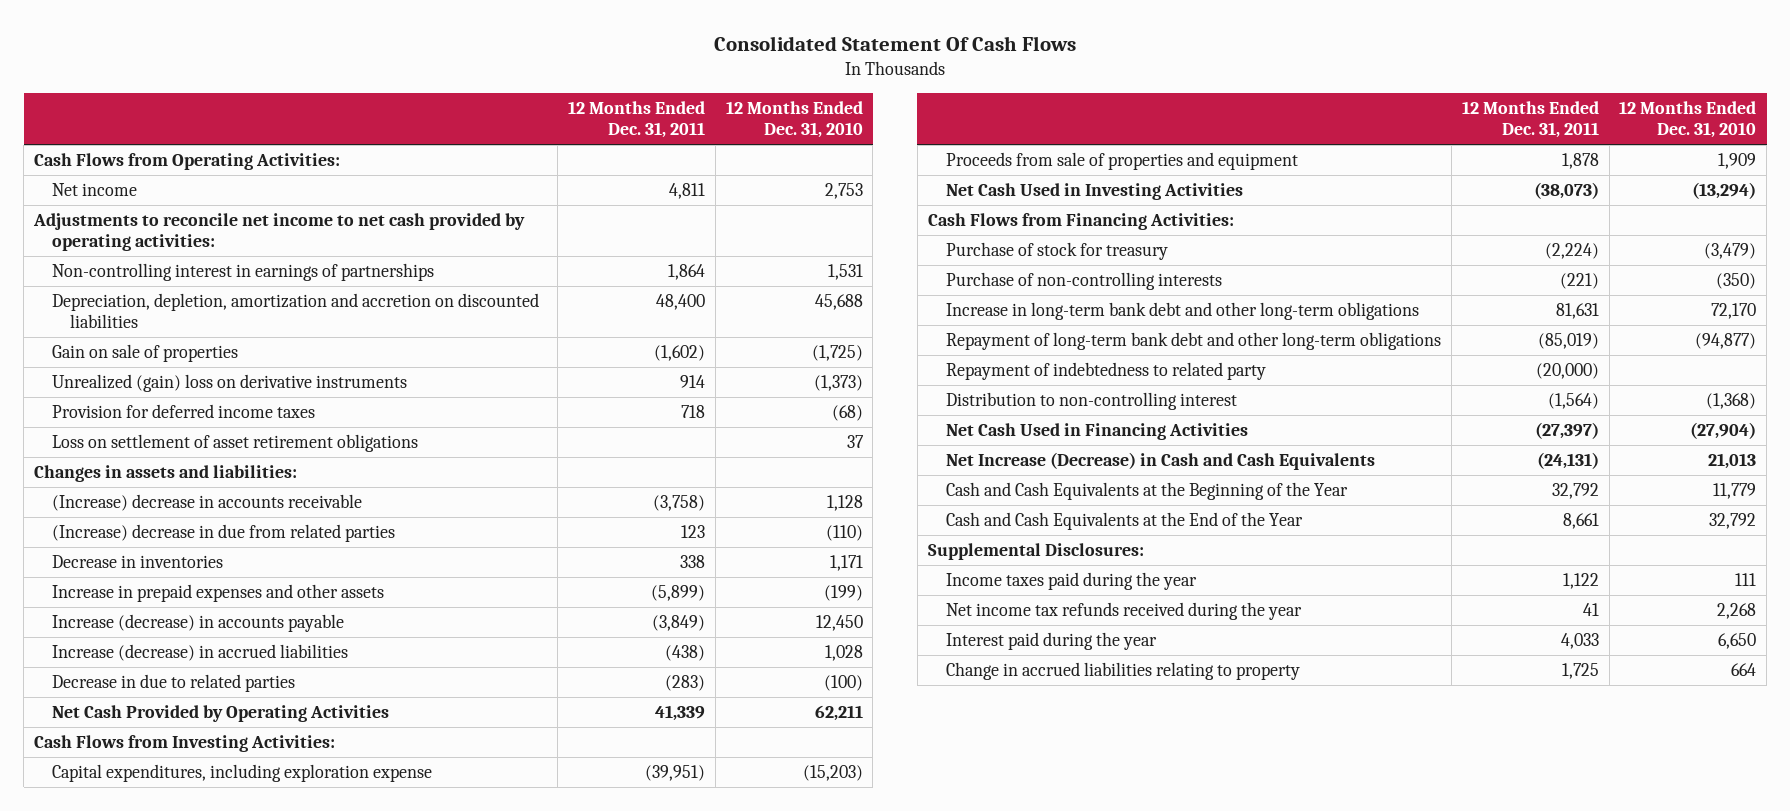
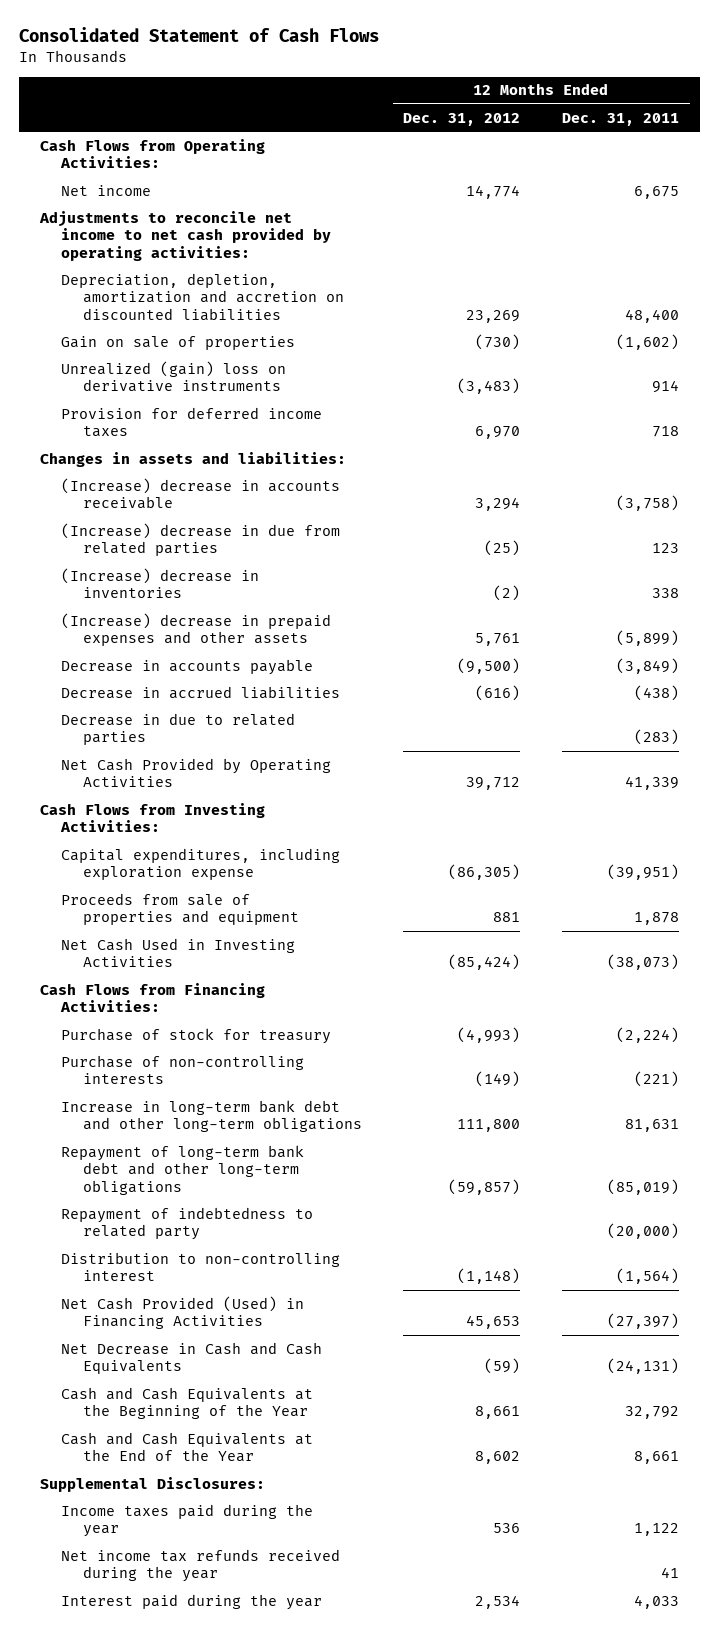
- Consolidated Statement Of Cash Flows
+ Consolidated Statement of Cash Flows
- | 12 Months Ended Dec. 31, 2011 | 12 Months Ended Dec. 31, 2010
+ | 12 Months Ended Dec. 31, 2012 | 12 Months Ended Dec. 31, 2011
- Net income | 4,811 | 2,753
+ Net income | 14,774 | 6,675
- Non-controlling interest in earnings of partnerships | 1,864 | 1,531
- Loss on settlement of asset retirement obligations | | 37
- Decrease in inventories | 338 | 1,171
- Increase in prepaid expenses and other assets | (5,899) | (199)
- Increase (decrease) in accounts payable | (3,849) | 12,450
- Increase (decrease) in accrued liabilities | (438) | 1,028
+ (Increase) decrease in inventories | (2) | 338
+ (Increase) decrease in prepaid expenses and other assets | 5,761 | (5,899)
+ Decrease in accounts payable | (9,500) | (3,849)
+ Decrease in accrued liabilities | (616) | (438)
- Net Cash Used in Financing Activities | (27,397) | (27,904)
- Net Increase (Decrease) in Cash and Cash Equivalents | (24,131) | 21,013
+ Net Cash Provided (Used) in Financing Activities | 45,653 | (27,397)
+ Net Decrease in Cash and Cash Equivalents | (59) | (24,131)
- Change in accrued liabilities relating to property | 1,725 | 664

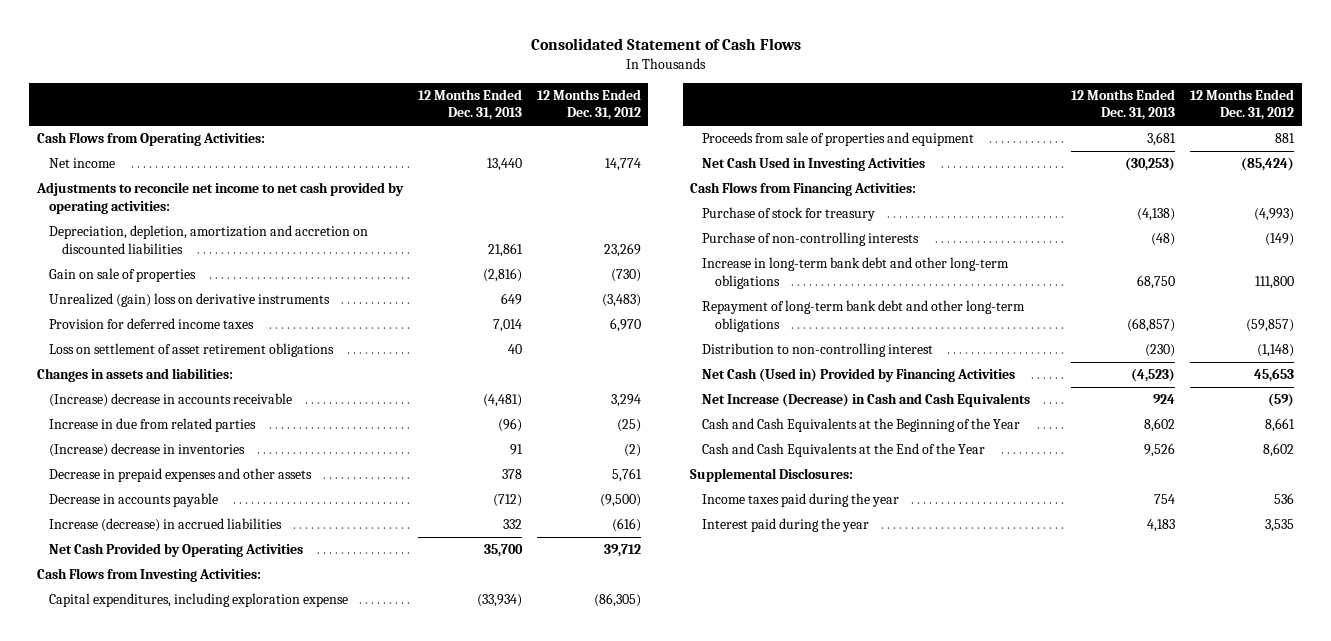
- | 12 Months Ended Dec. 31, 2012 | 12 Months Ended Dec. 31, 2011
+ | 12 Months Ended Dec. 31, 2013 | 12 Months Ended Dec. 31, 2012
+ Loss on settlement of asset retirement obligations | 40 |
- (Increase) decrease in due from related parties | (25) | 123
+ Increase in due from related parties | (96) | (25)
- (Increase) decrease in prepaid expenses and other assets | 5,761 | (5,899)
+ Decrease in prepaid expenses and other assets | 378 | 5,761
- Decrease in accrued liabilities | (616) | (438)
- Decrease in due to related parties | | (283)
+ Increase (decrease) in accrued liabilities | 332 | (616)
- Repayment of indebtedness to related party | | (20,000)
- Net Cash Provided (Used) in Financing Activities | 45,653 | (27,397)
- Net Decrease in Cash and Cash Equivalents | (59) | (24,131)
+ Net Cash (Used in) Provided by Financing Activities | (4,523) | 45,653
+ Net Increase (Decrease) in Cash and Cash Equivalents | 924 | (59)
- Net income tax refunds received during the year | | 41
- Interest paid during the year | 2,534 | 4,033
+ Interest paid during the year | 4,183 | 3,535

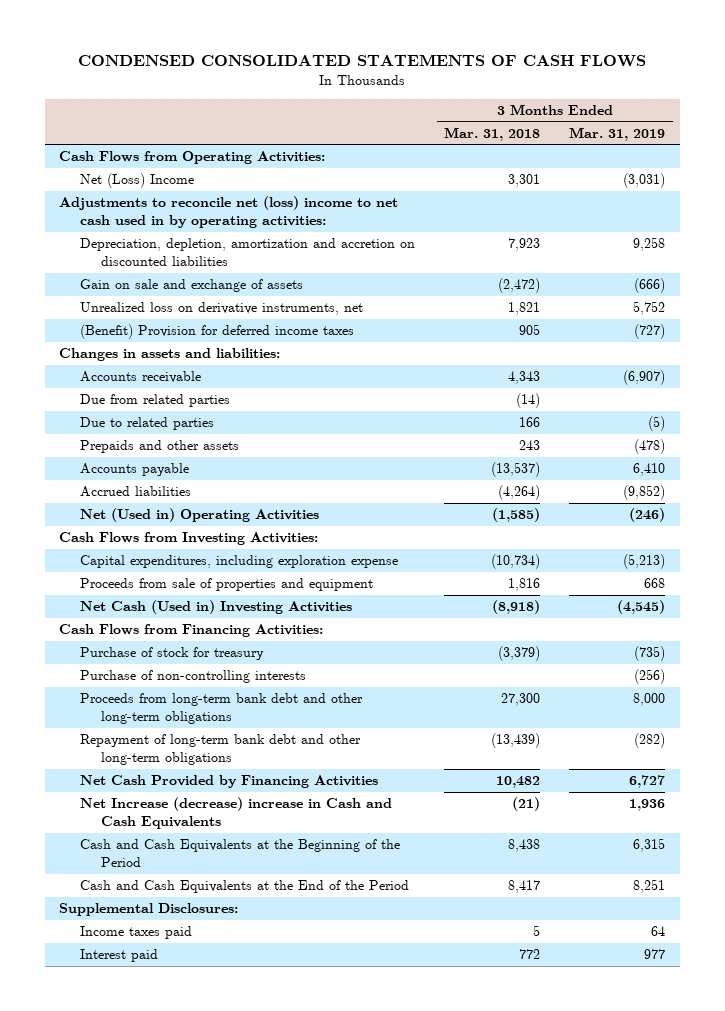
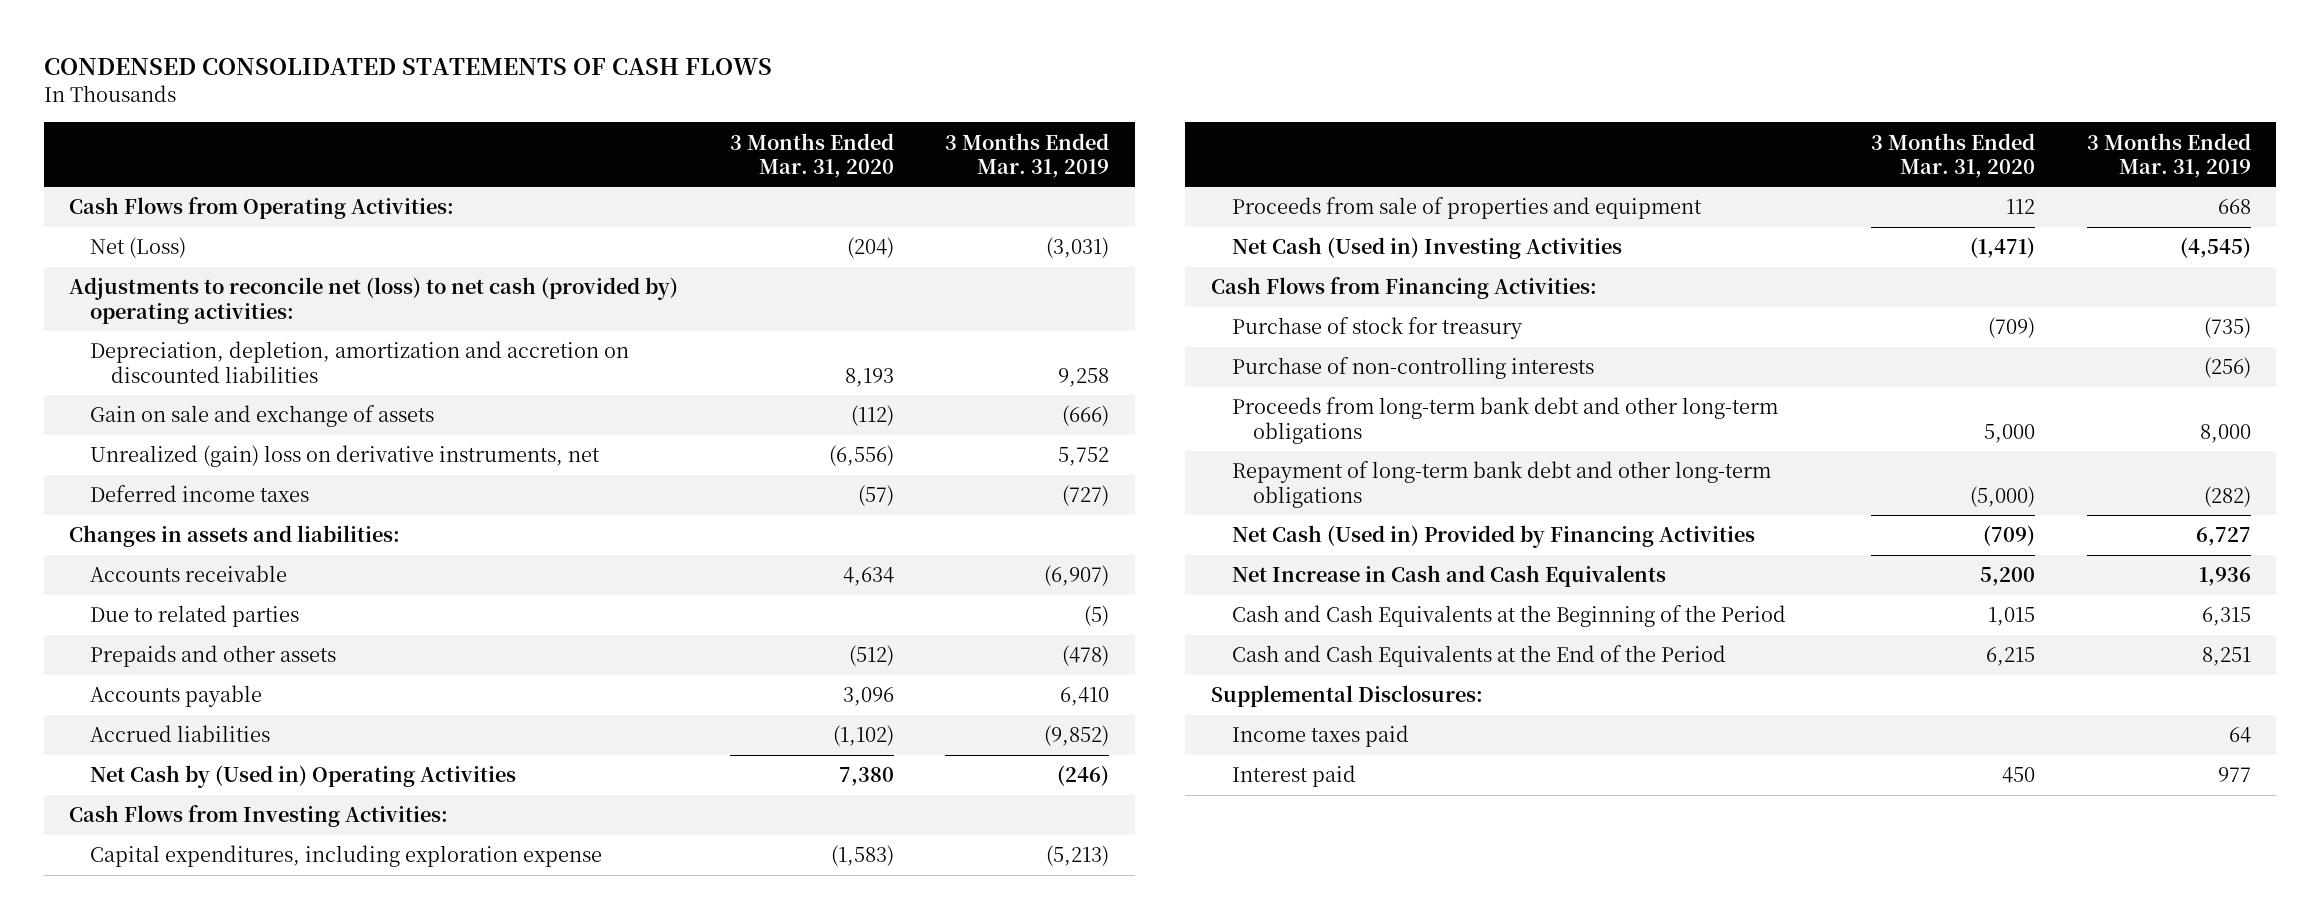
- | 3 Months Ended Mar. 31, 2018 | 3 Months Ended Mar. 31, 2019
+ | 3 Months Ended Mar. 31, 2020 | 3 Months Ended Mar. 31, 2019
- Net (Loss) Income | 3,301 | (3,031)
- Adjustments to reconcile net (loss) income to net cash used in by operating activities:
+ Net (Loss) | (204) | (3,031)
+ Adjustments to reconcile net (loss) to net cash (provided by) operating activities:
- Unrealized loss on derivative instruments, net | 1,821 | 5,752
- (Benefit) Provision for deferred income taxes | 905 | (727)
+ Unrealized (gain) loss on derivative instruments, net | (6,556) | 5,752
+ Deferred income taxes | (57) | (727)
- Due from related parties | (14) |
- Net (Used in) Operating Activities | (1,585) | (246)
+ Net Cash by (Used in) Operating Activities | 7,380 | (246)
- Net Cash Provided by Financing Activities | 10,482 | 6,727
- Net Increase (decrease) increase in Cash and Cash Equivalents | (21) | 1,936
+ Net Cash (Used in) Provided by Financing Activities | (709) | 6,727
+ Net Increase in Cash and Cash Equivalents | 5,200 | 1,936

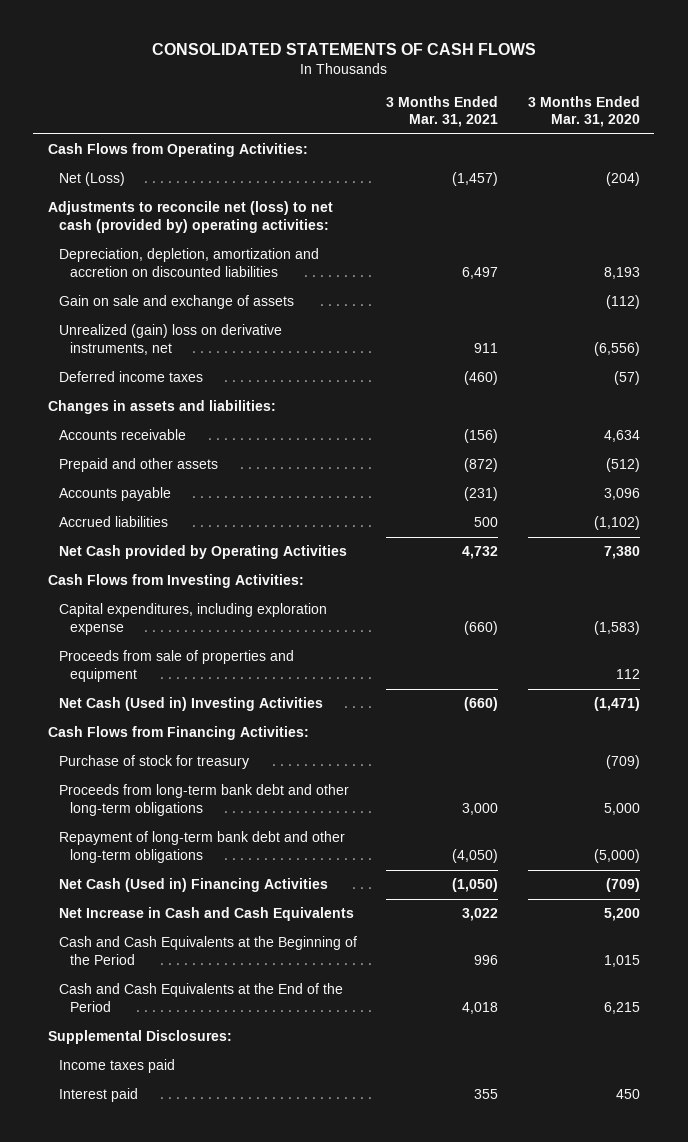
- CONDENSED CONSOLIDATED STATEMENTS OF CASH FLOWS
+ CONSOLIDATED STATEMENTS OF CASH FLOWS
- | 3 Months Ended Mar. 31, 2020 | 3 Months Ended Mar. 31, 2019
+ | 3 Months Ended Mar. 31, 2021 | 3 Months Ended Mar. 31, 2020
- Due to related parties | | (5)
- Prepaids and other assets | (512) | (478)
+ Prepaid and other assets | (872) | (512)
- Net Cash by (Used in) Operating Activities | 7,380 | (246)
+ Net Cash provided by Operating Activities | 4,732 | 7,380
- Purchase of non-controlling interests | | (256)
- Net Cash (Used in) Provided by Financing Activities | (709) | 6,727
+ Net Cash (Used in) Financing Activities | (1,050) | (709)

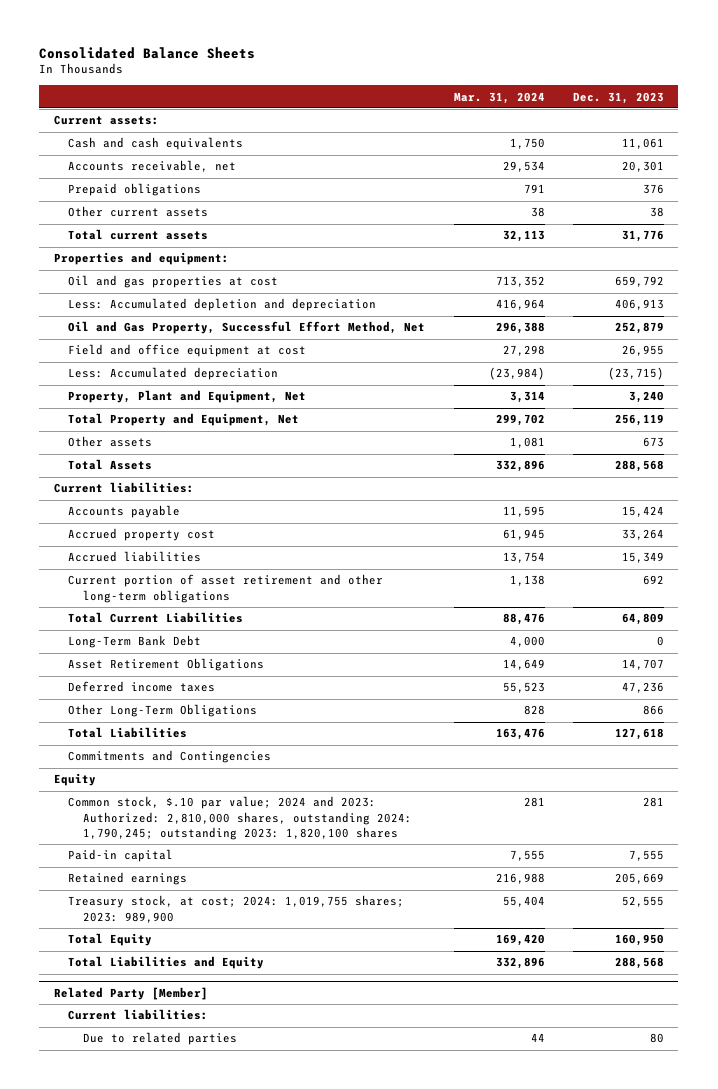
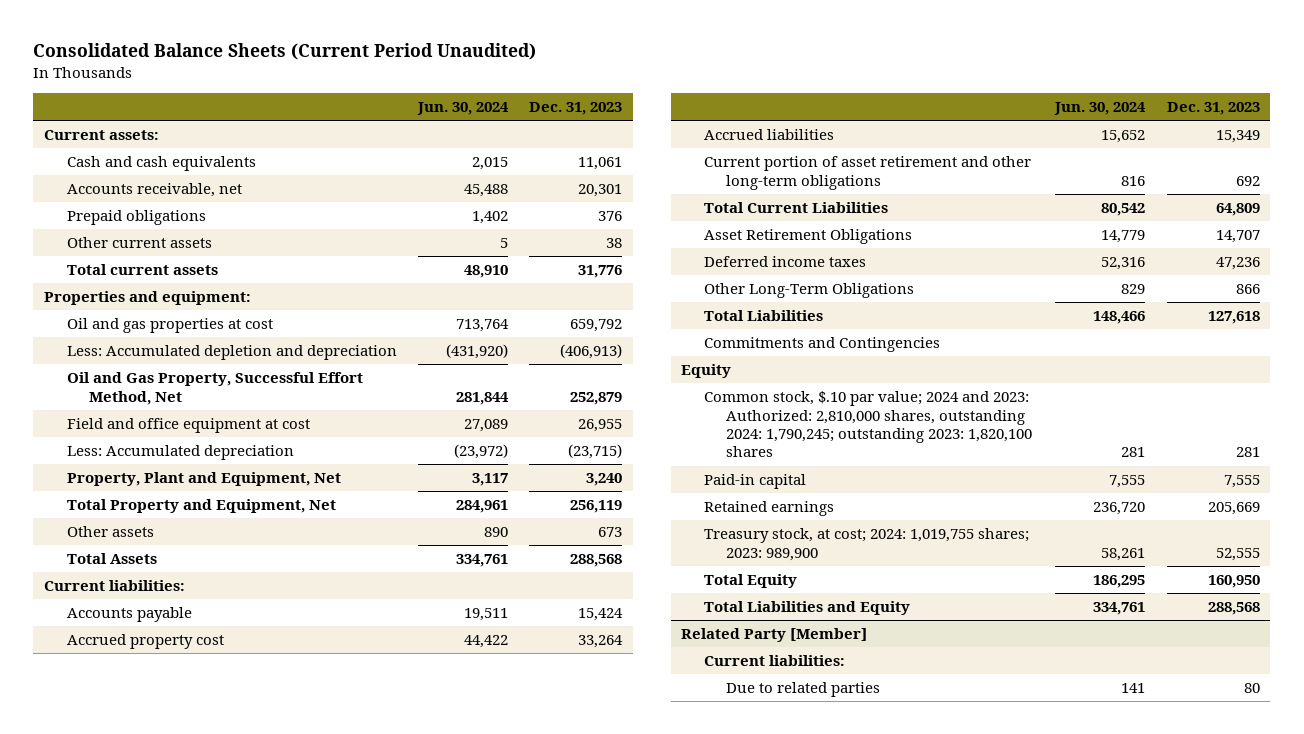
- Consolidated Balance Sheets
+ Consolidated Balance Sheets (Current Period Unaudited)
- | Mar. 31, 2024 | Dec. 31, 2023
+ | Jun. 30, 2024 | Dec. 31, 2023
- Less: Accumulated depletion and depreciation | 416,964 | 406,913
+ Less: Accumulated depletion and depreciation | (431,920) | (406,913)
- Long-Term Bank Debt | 4,000 | 0

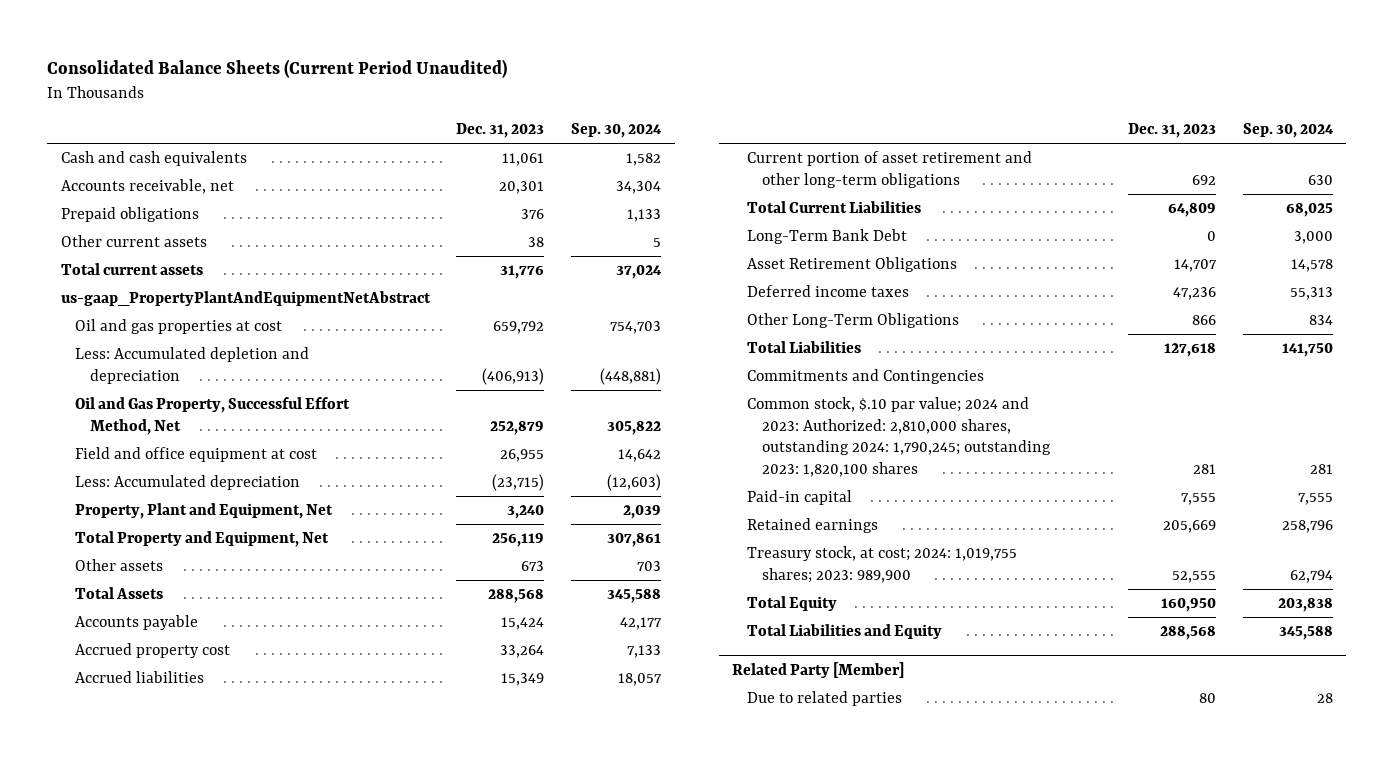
- | Jun. 30, 2024 | Dec. 31, 2023
+ | Dec. 31, 2023 | Sep. 30, 2024
- Current assets:
- Properties and equipment:
+ us-gaap_PropertyPlantAndEquipmentNetAbstract
- Current liabilities:
+ Long-Term Bank Debt | 0 | 3,000
- Equity
@ Related Party [Member]
- Current liabilities:

